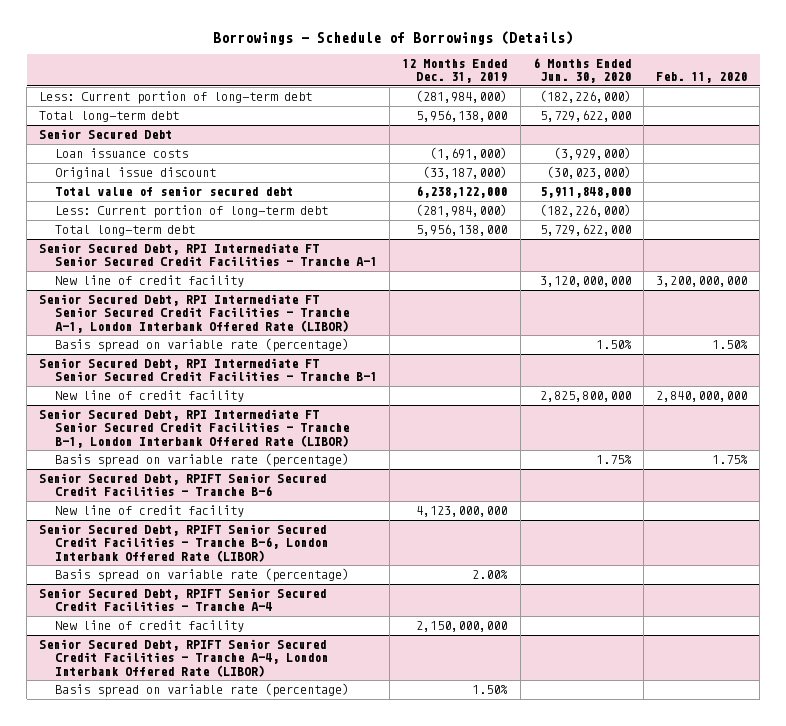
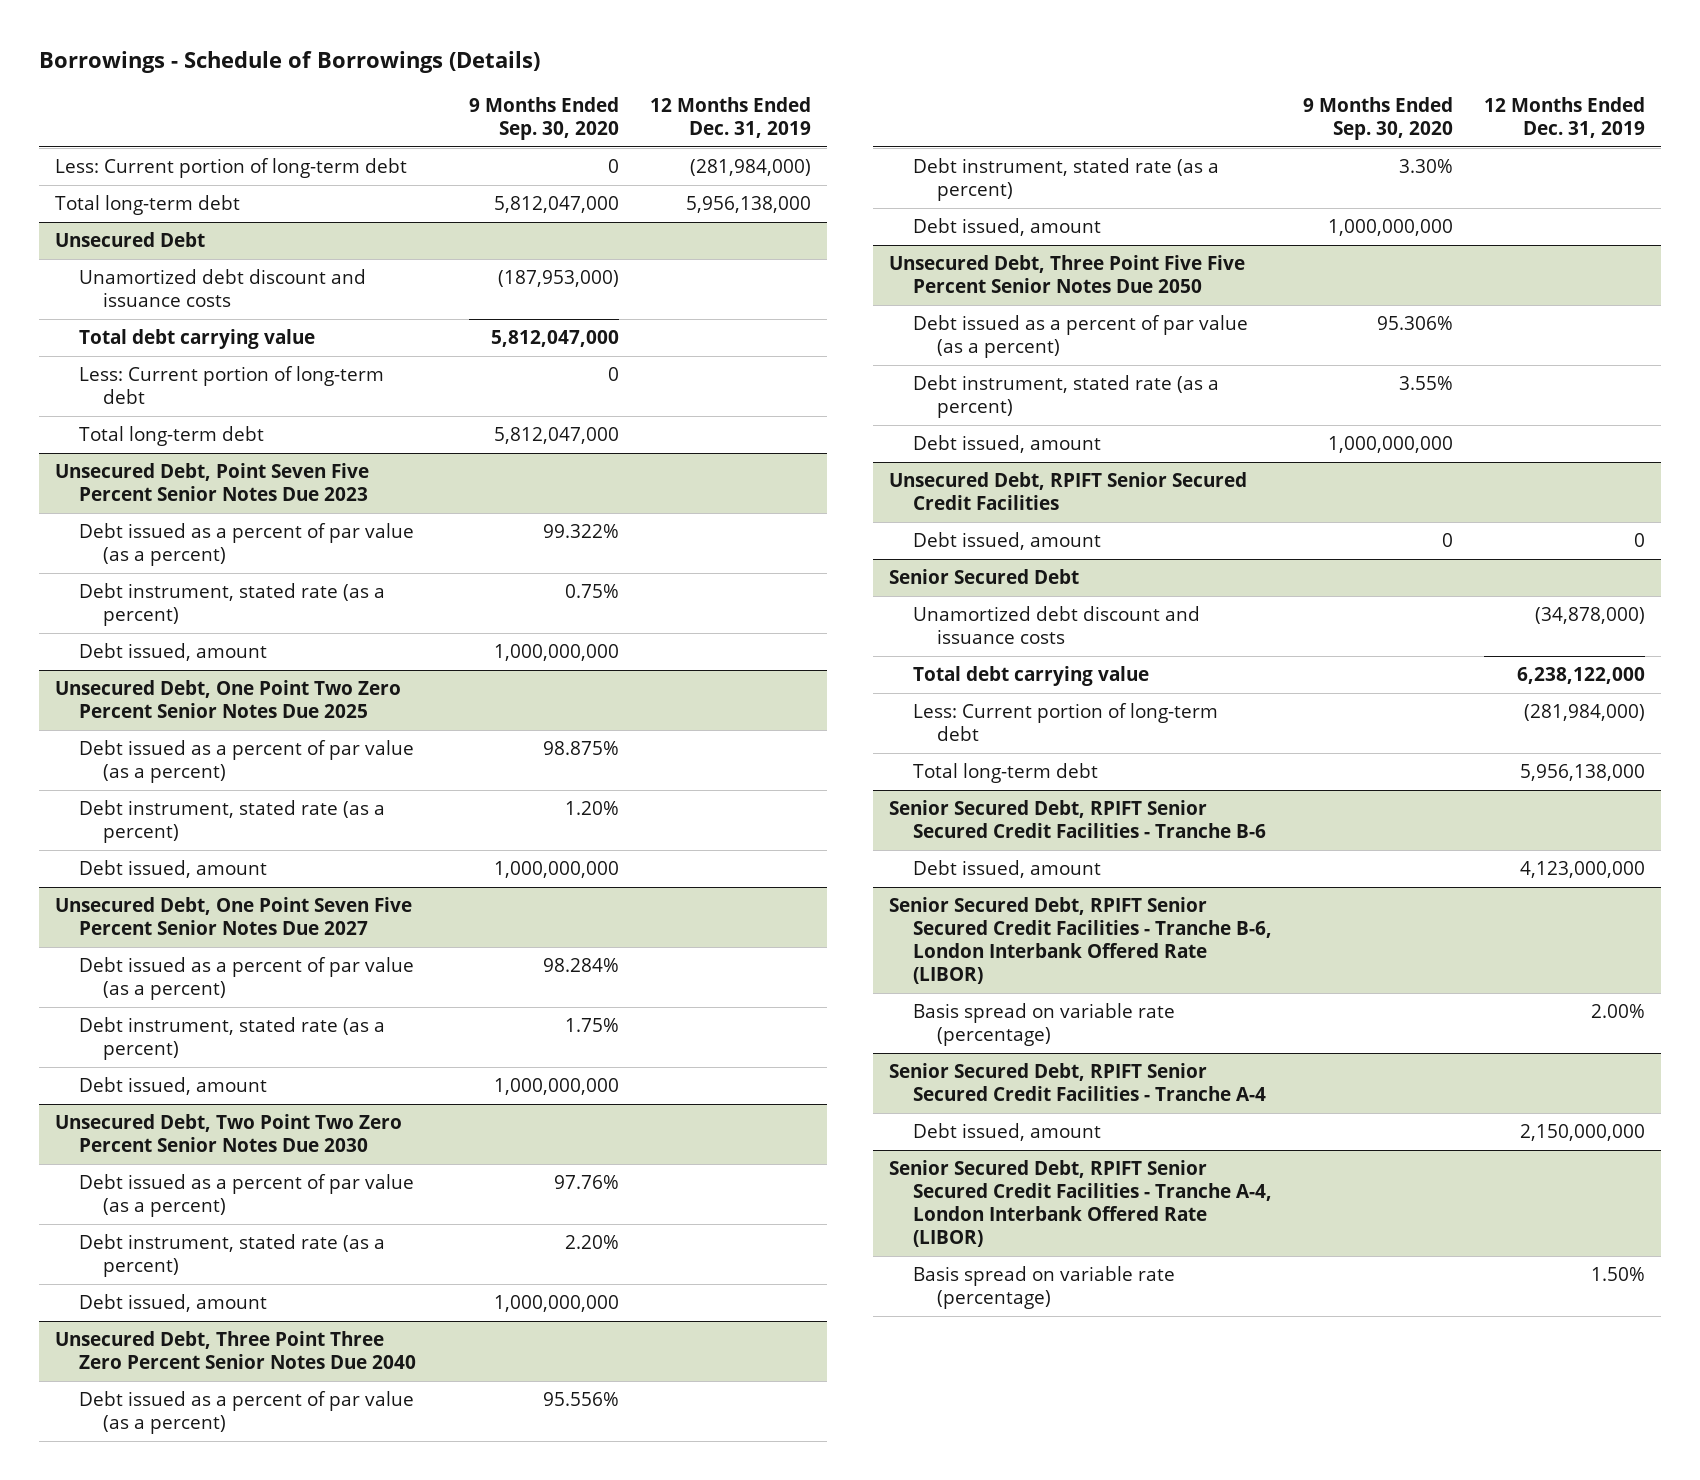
- | 12 Months Ended Dec. 31, 2019 | 6 Months Ended Jun. 30, 2020 | Feb. 11, 2020
+ | 9 Months Ended Sep. 30, 2020 | 12 Months Ended Dec. 31, 2019
+ Unsecured Debt
+ Unamortized debt discount and issuance costs | (187,953,000) |
+ Total debt carrying value | 5,812,047,000 |
+ Less: Current portion of long-term debt | 0 |
+ Total long-term debt | 5,812,047,000 |
+ Unsecured Debt, Point Seven Five Percent Senior Notes Due 2023
+ Debt issued as a percent of par value (as a percent) | 99.322% |
+ Debt instrument, stated rate (as a percent) | 0.75% |
+ Debt issued, amount | 1,000,000,000 |
+ Unsecured Debt, One Point Two Zero Percent Senior Notes Due 2025
+ Debt issued as a percent of par value (as a percent) | 98.875% |
+ Debt instrument, stated rate (as a percent) | 1.20% |
+ Debt issued, amount | 1,000,000,000 |
+ Unsecured Debt, One Point Seven Five Percent Senior Notes Due 2027
+ Debt issued as a percent of par value (as a percent) | 98.284% |
+ Debt instrument, stated rate (as a percent) | 1.75% |
+ Debt issued, amount | 1,000,000,000 |
+ Unsecured Debt, Two Point Two Zero Percent Senior Notes Due 2030
+ Debt issued as a percent of par value (as a percent) | 97.76% |
+ Debt instrument, stated rate (as a percent) | 2.20% |
+ Debt issued, amount | 1,000,000,000 |
+ Unsecured Debt, Three Point Three Zero Percent Senior Notes Due 2040
+ Debt issued as a percent of par value (as a percent) | 95.556% |
+ Debt instrument, stated rate (as a percent) | 3.30% |
+ Debt issued, amount | 1,000,000,000 |
+ Unsecured Debt, Three Point Five Five Percent Senior Notes Due 2050
+ Debt issued as a percent of par value (as a percent) | 95.306% |
+ Debt instrument, stated rate (as a percent) | 3.55% |
+ Debt issued, amount | 1,000,000,000 |
+ Unsecured Debt, RPIFT Senior Secured Credit Facilities
+ Debt issued, amount | 0 | 0
@ Senior Secured Debt
- Loan issuance costs | (1,691,000) | (3,929,000) |
- Original issue discount | (33,187,000) | (30,023,000) |
- Total value of senior secured debt | 6,238,122,000 | 5,911,848,000 |
+ Unamortized debt discount and issuance costs | | (34,878,000)
+ Total debt carrying value | | 6,238,122,000
- Senior Secured Debt, RPI Intermediate FT Senior Secured Credit Facilities - Tranche A-1
- New line of credit facility | | 3,120,000,000 | 3,200,000,000
- Senior Secured Debt, RPI Intermediate FT Senior Secured Credit Facilities - Tranche A-1, London Interbank Offered Rate (LIBOR)
- Basis spread on variable rate (percentage) | | 1.50% | 1.50%
- Senior Secured Debt, RPI Intermediate FT Senior Secured Credit Facilities - Tranche B-1
- New line of credit facility | | 2,825,800,000 | 2,840,000,000
- Senior Secured Debt, RPI Intermediate FT Senior Secured Credit Facilities - Tranche B-1, London Interbank Offered Rate (LIBOR)
- Basis spread on variable rate (percentage) | | 1.75% | 1.75%
@ Senior Secured Debt, RPIFT Senior Secured Credit Facilities - Tranche B-6
- New line of credit facility | 4,123,000,000 | |
+ Debt issued, amount | | 4,123,000,000
@ Senior Secured Debt, RPIFT Senior Secured Credit Facilities - Tranche A-4
- New line of credit facility | 2,150,000,000 | |
+ Debt issued, amount | | 2,150,000,000

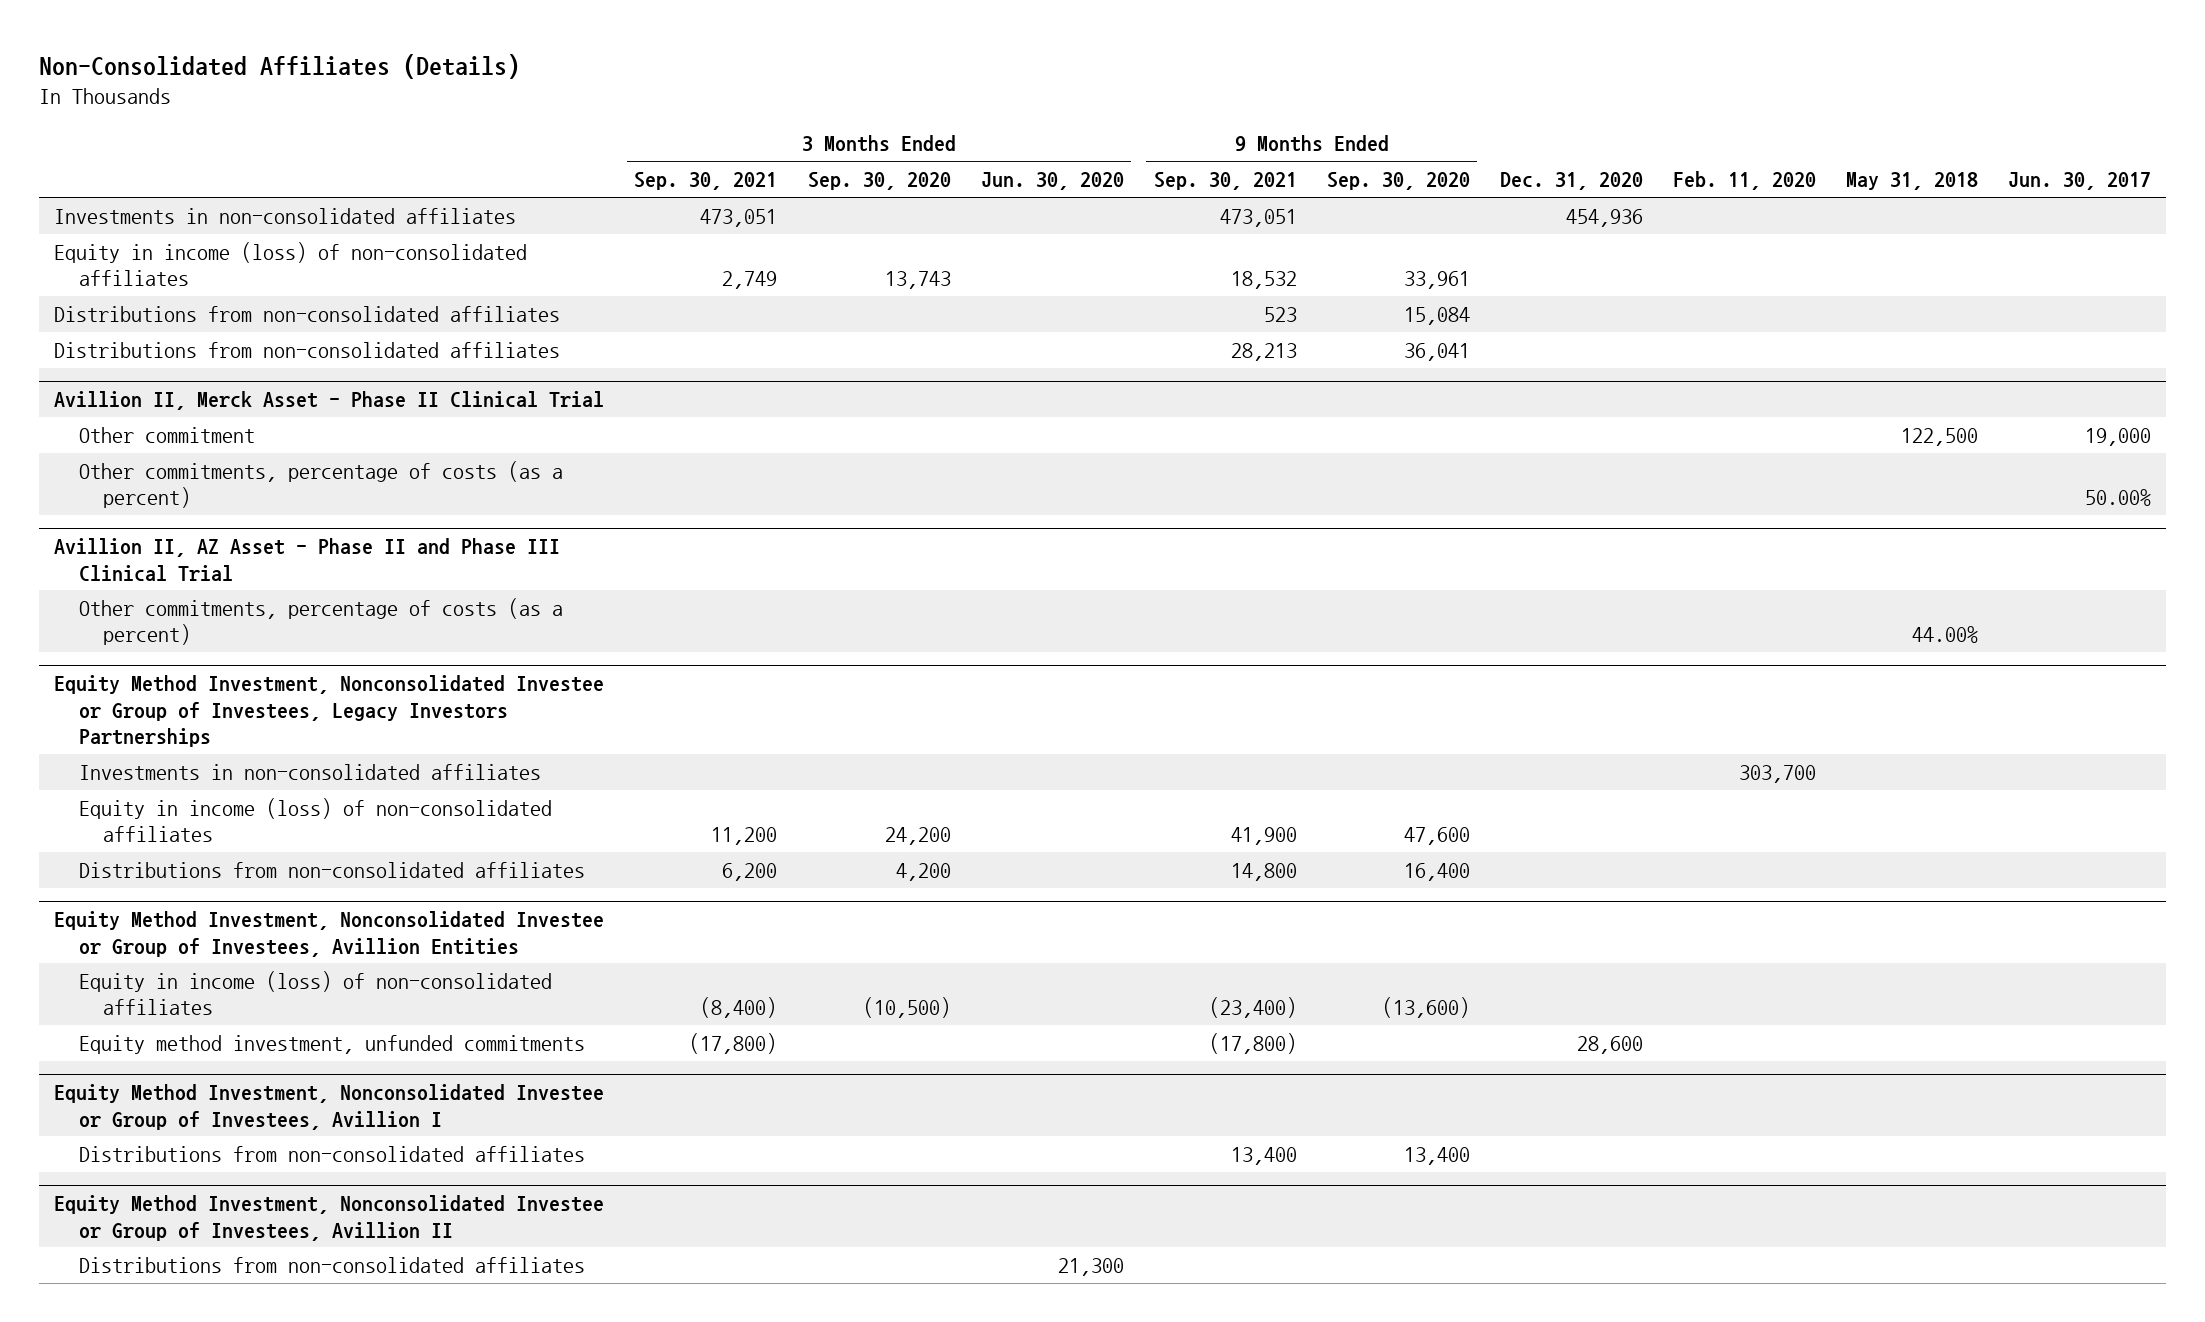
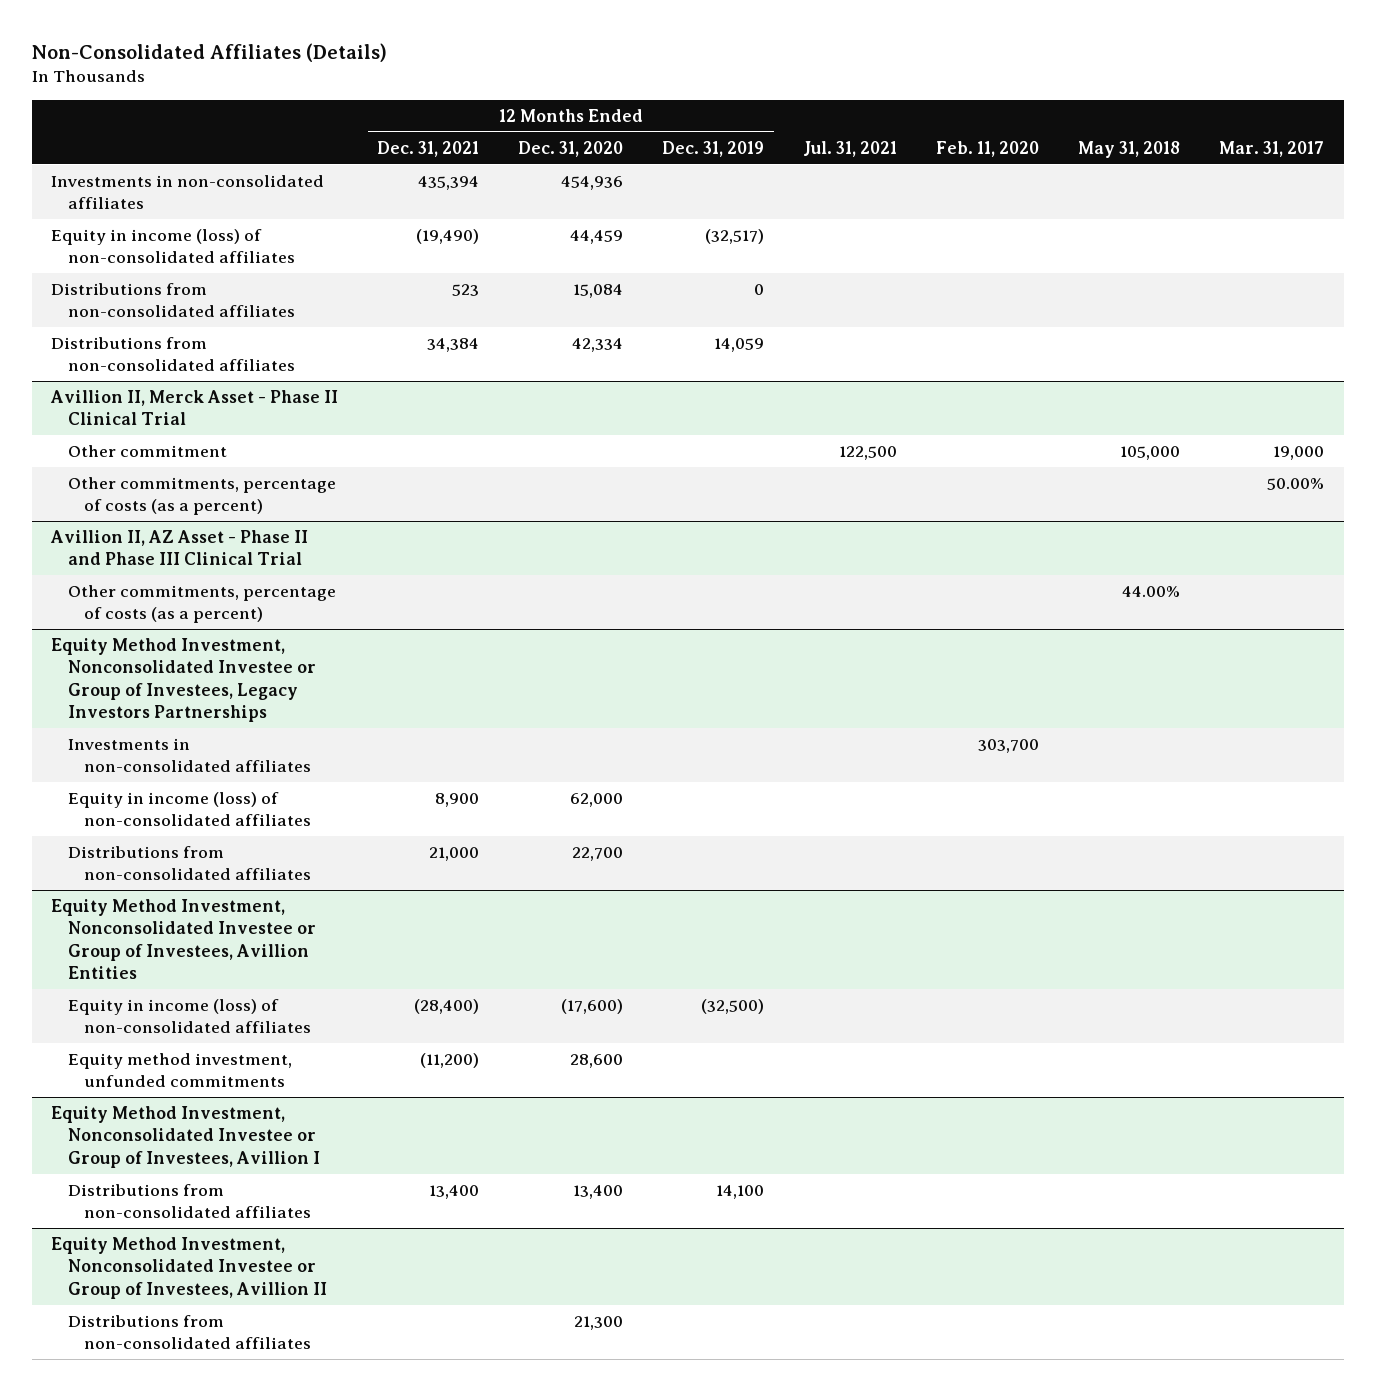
- | 3 Months Ended Sep. 30, 2021 | 3 Months Ended Sep. 30, 2020 | 3 Months Ended Jun. 30, 2020 | 9 Months Ended Sep. 30, 2021 | 9 Months Ended Sep. 30, 2020 | Dec. 31, 2020 | Feb. 11, 2020 | May 31, 2018 | Jun. 30, 2017
+ | 12 Months Ended Dec. 31, 2021 | 12 Months Ended Dec. 31, 2020 | 12 Months Ended Dec. 31, 2019 | Jul. 31, 2021 | Feb. 11, 2020 | May 31, 2018 | Mar. 31, 2017
@ Avillion II, Merck Asset - Phase II Clinical Trial
- Other commitment | | | | | | | | 122,500 | 19,000
+ Other commitment | | | | 122,500 | | 105,000 | 19,000

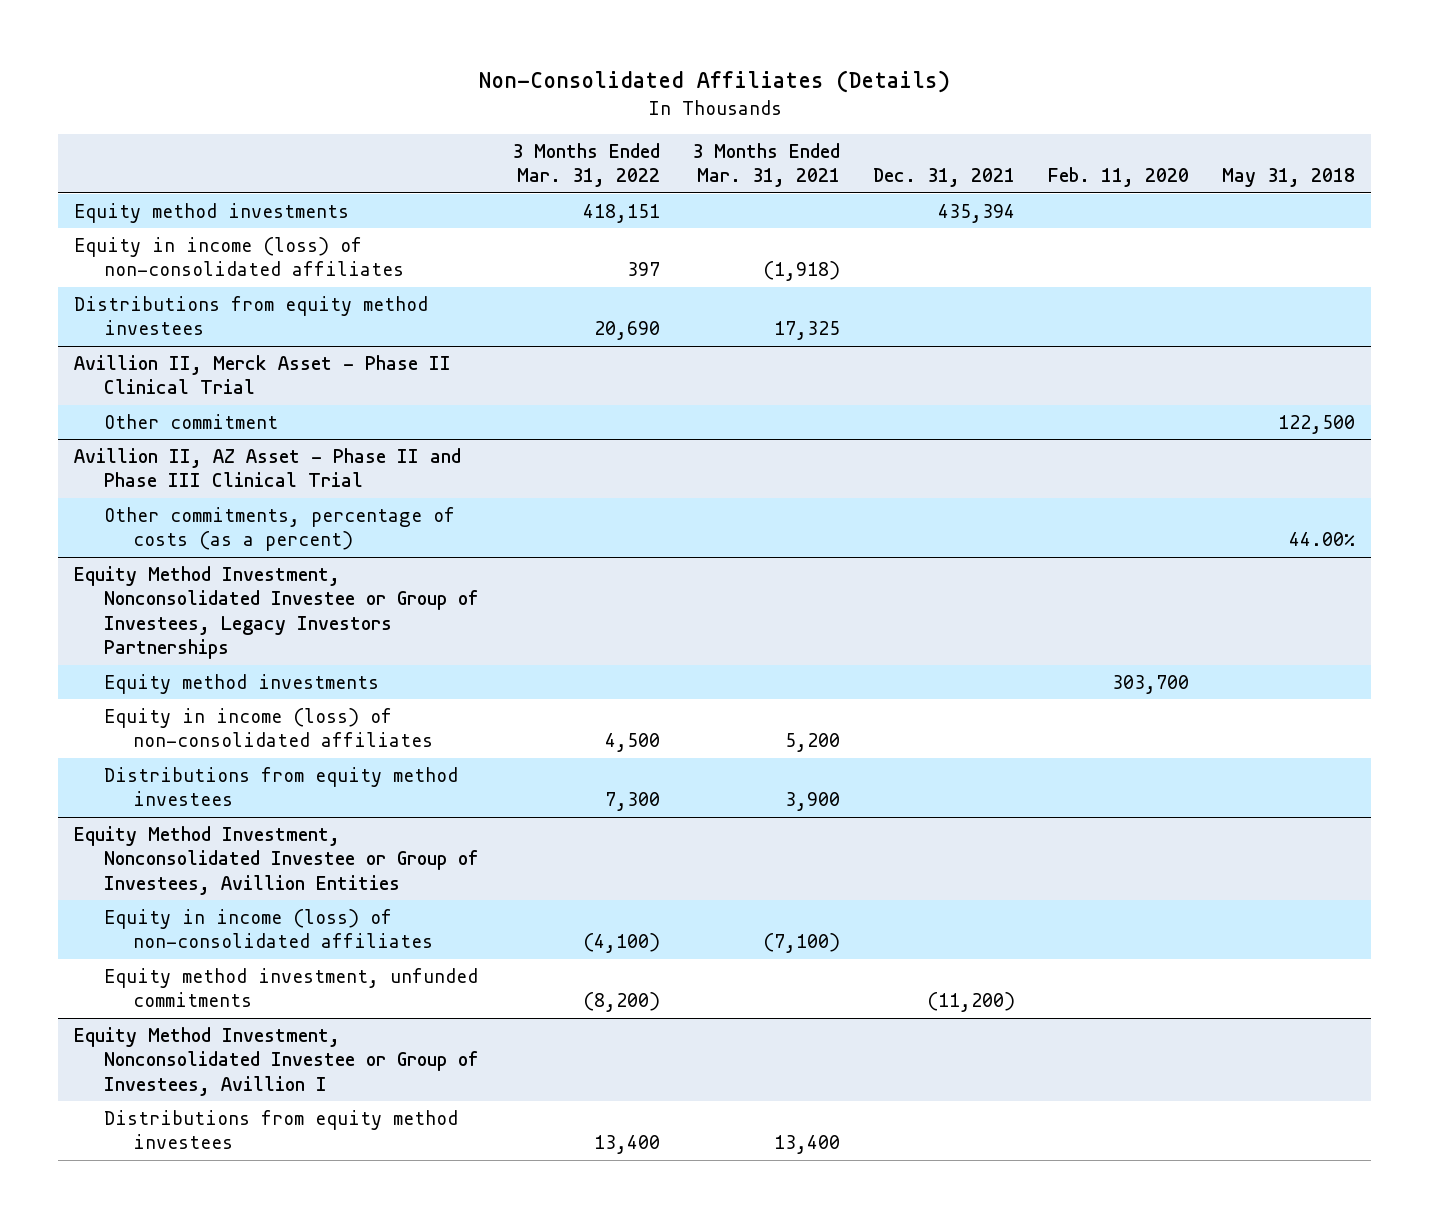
- | 12 Months Ended Dec. 31, 2021 | 12 Months Ended Dec. 31, 2020 | 12 Months Ended Dec. 31, 2019 | Jul. 31, 2021 | Feb. 11, 2020 | May 31, 2018 | Mar. 31, 2017
+ | 3 Months Ended Mar. 31, 2022 | 3 Months Ended Mar. 31, 2021 | Dec. 31, 2021 | Feb. 11, 2020 | May 31, 2018
- Investments in non-consolidated affiliates | 435,394 | 454,936 | | | | |
+ Equity method investments | 418,151 | | 435,394 | |
- Distributions from non-consolidated affiliates | 523 | 15,084 | 0 | | | |
- Distributions from non-consolidated affiliates | 34,384 | 42,334 | 14,059 | | | |
+ Distributions from equity method investees | 20,690 | 17,325 | | |
@ Avillion II, Merck Asset - Phase II Clinical Trial
- Other commitment | | | | 122,500 | | 105,000 | 19,000
- Other commitments, percentage of costs (as a percent) | | | | | | | 50.00%
+ Other commitment | | | | | 122,500
@ Equity Method Investment, Nonconsolidated Investee or Group of Investees, Legacy Investors Partnerships
- Investments in non-consolidated affiliates | | | | | 303,700 | |
+ Equity method investments | | | | 303,700 |
- Distributions from non-consolidated affiliates | 21,000 | 22,700 | | | | |
+ Distributions from equity method investees | 7,300 | 3,900 | | |
@ Equity Method Investment, Nonconsolidated Investee or Group of Investees, Avillion I
- Distributions from non-consolidated affiliates | 13,400 | 13,400 | 14,100 | | | |
- Equity Method Investment, Nonconsolidated Investee or Group of Investees, Avillion II
- Distributions from non-consolidated affiliates | | 21,300 | | | | |
@ Equity Method Investment, Nonconsolidated Investee or Group of Investees, Avillion I
+ Distributions from equity method investees | 13,400 | 13,400 | | |

